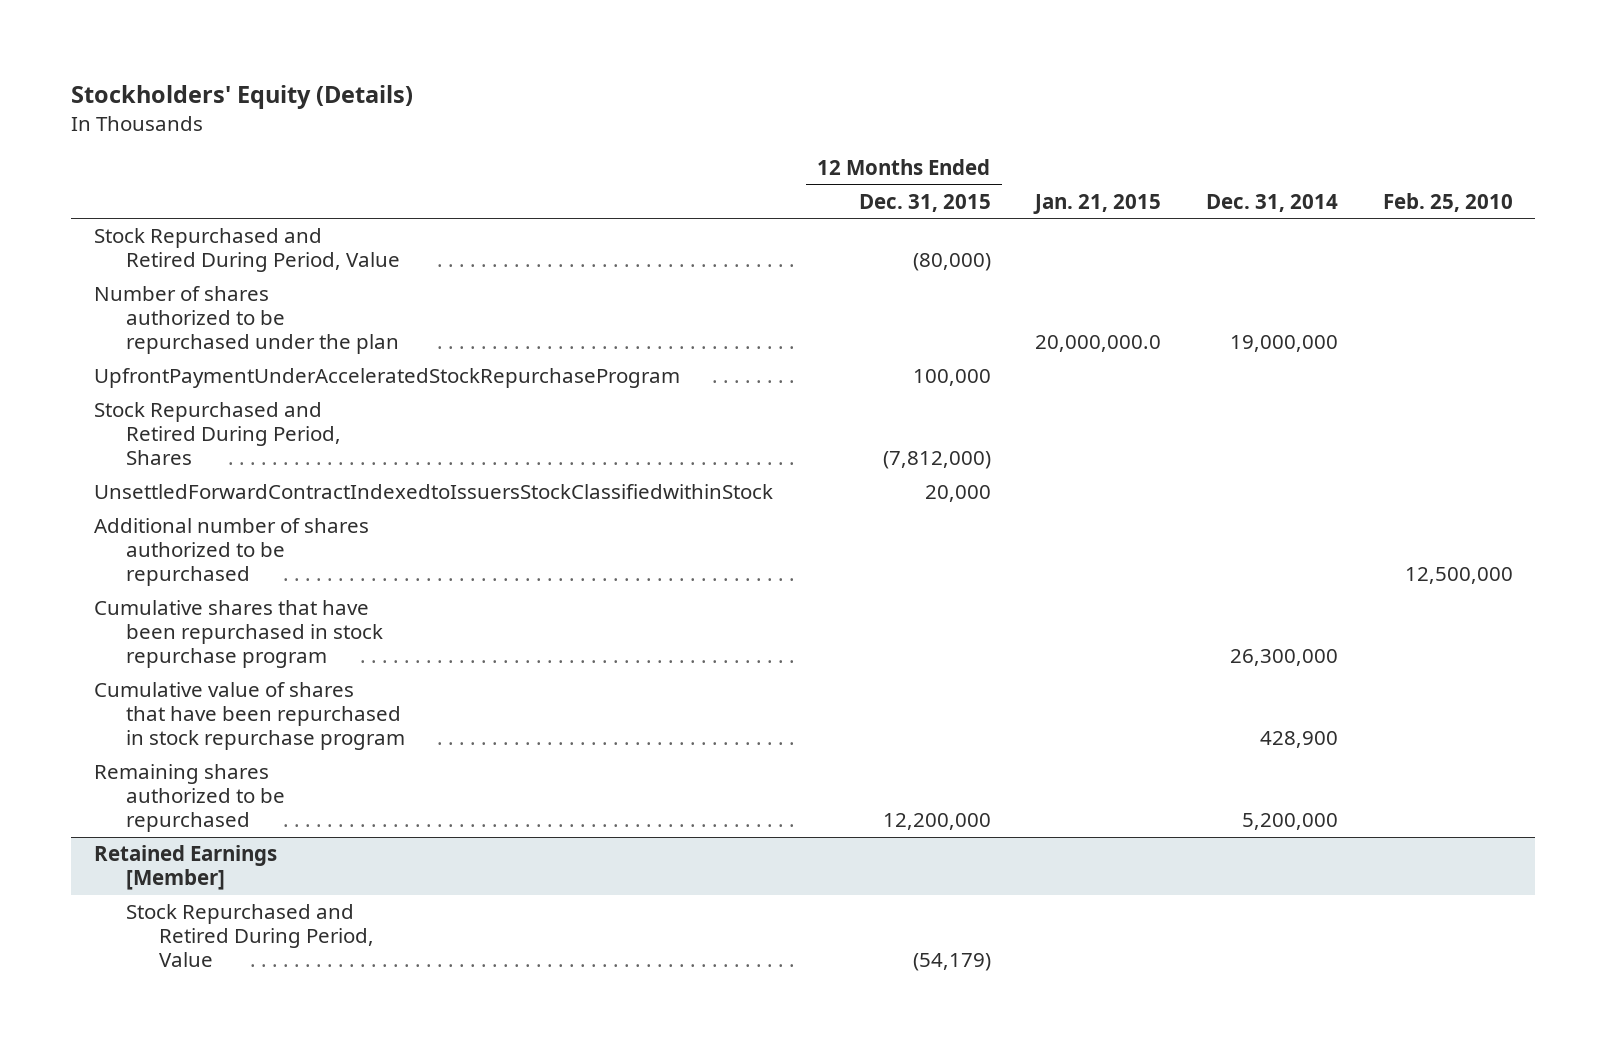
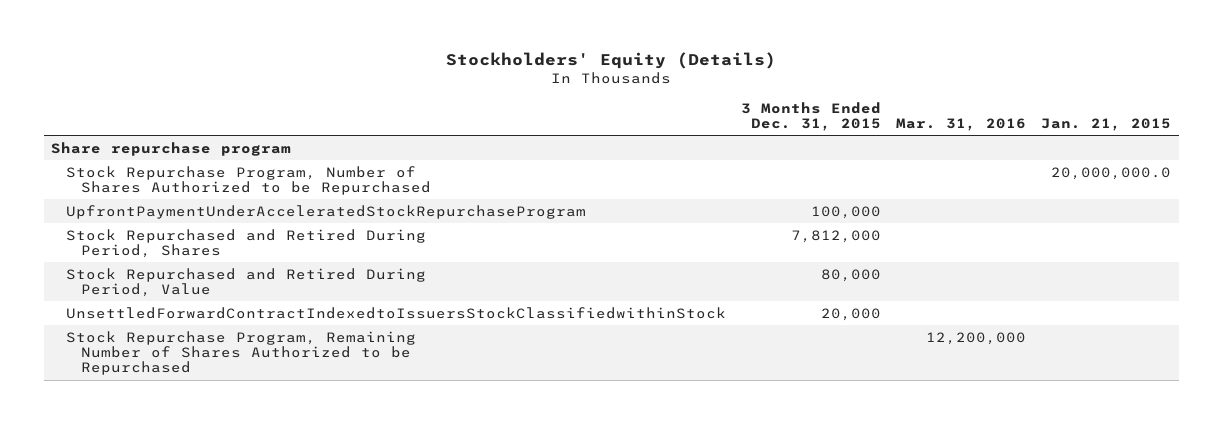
- | 12 Months Ended Dec. 31, 2015 | Jan. 21, 2015 | Dec. 31, 2014 | Feb. 25, 2010
+ | 3 Months Ended Dec. 31, 2015 | Mar. 31, 2016 | Jan. 21, 2015
- Number of shares authorized to be repurchased under the plan | | 20,000,000.0 | 19,000,000 |
+ Share repurchase program
+ Stock Repurchase Program, Number of Shares Authorized to be Repurchased | | | 20,000,000.0
moved down: Stock Repurchased and Retired During Period, Value | 80,000 | |
- Additional number of shares authorized to be repurchased | | | | 12,500,000
- Cumulative shares that have been repurchased in stock repurchase program | | | 26,300,000 |
- Cumulative value of shares that have been repurchased in stock repurchase program | | | 428,900 |
- Remaining shares authorized to be repurchased | 12,200,000 | | 5,200,000 |
- Retained Earnings [Member]
- Stock Repurchased and Retired During Period, Value | (54,179) | | |
+ Stock Repurchase Program, Remaining Number of Shares Authorized to be Repurchased | | 12,200,000 |

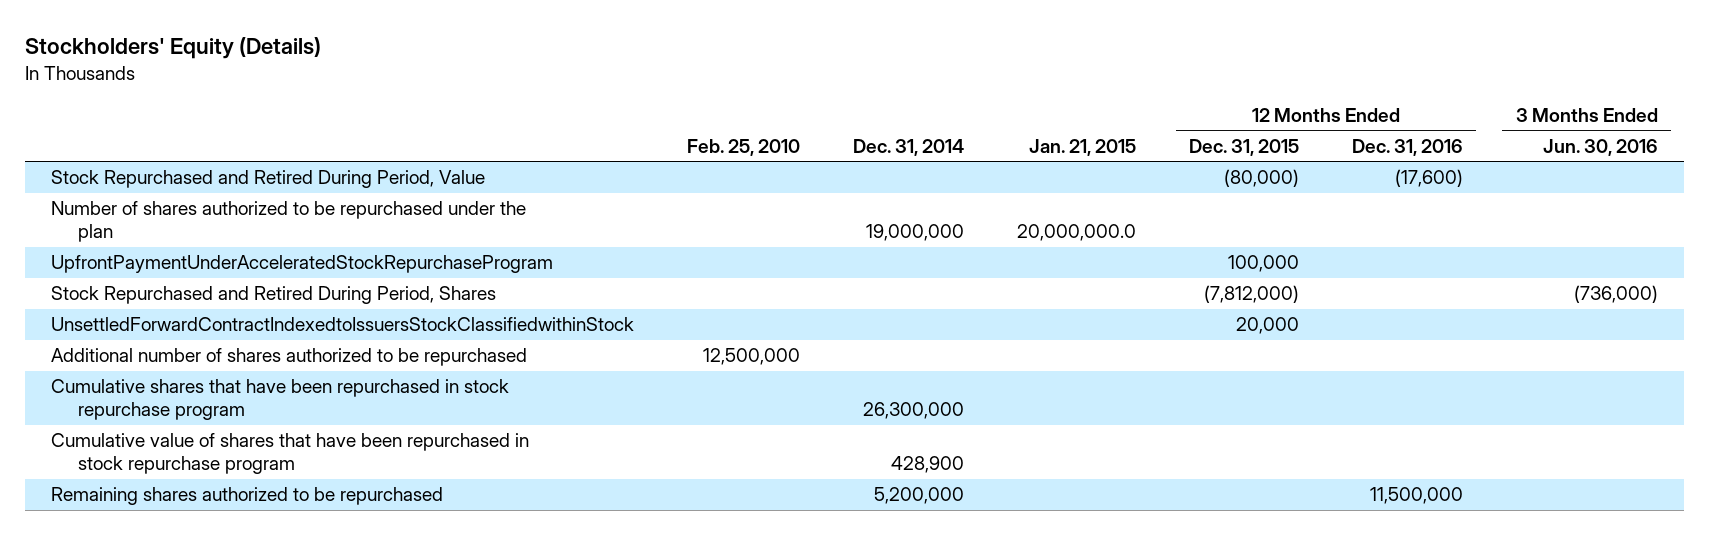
- | 3 Months Ended Dec. 31, 2015 | Mar. 31, 2016 | Jan. 21, 2015
+ | Feb. 25, 2010 | Dec. 31, 2014 | Jan. 21, 2015 | 12 Months Ended Dec. 31, 2015 | 12 Months Ended Dec. 31, 2016 | 3 Months Ended Jun. 30, 2016
- Share repurchase program
- Stock Repurchase Program, Number of Shares Authorized to be Repurchased | | | 20,000,000.0
moved up: Stock Repurchased and Retired During Period, Value | | | | (80,000) | (17,600) |
+ Number of shares authorized to be repurchased under the plan | | 19,000,000 | 20,000,000.0 | | |
- Stock Repurchase Program, Remaining Number of Shares Authorized to be Repurchased | | 12,200,000 |
+ Additional number of shares authorized to be repurchased | 12,500,000 | | | | |
+ Cumulative shares that have been repurchased in stock repurchase program | | 26,300,000 | | | |
+ Cumulative value of shares that have been repurchased in stock repurchase program | | 428,900 | | | |
+ Remaining shares authorized to be repurchased | | 5,200,000 | | | 11,500,000 |

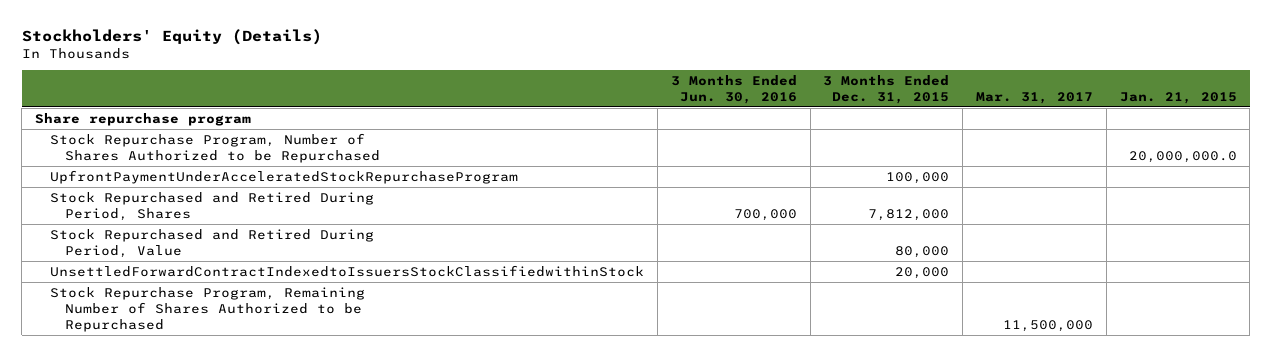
- | Feb. 25, 2010 | Dec. 31, 2014 | Jan. 21, 2015 | 12 Months Ended Dec. 31, 2015 | 12 Months Ended Dec. 31, 2016 | 3 Months Ended Jun. 30, 2016
+ | 3 Months Ended Jun. 30, 2016 | 3 Months Ended Dec. 31, 2015 | Mar. 31, 2017 | Jan. 21, 2015
- Number of shares authorized to be repurchased under the plan | | 19,000,000 | 20,000,000.0 | | |
+ Share repurchase program
+ Stock Repurchase Program, Number of Shares Authorized to be Repurchased | | | | 20,000,000.0
- Stock Repurchased and Retired During Period, Shares | | | | (7,812,000) | | (736,000)
+ Stock Repurchased and Retired During Period, Shares | 700,000 | 7,812,000 | |
moved down: Stock Repurchased and Retired During Period, Value | | 80,000 | |
- Additional number of shares authorized to be repurchased | 12,500,000 | | | | |
- Cumulative shares that have been repurchased in stock repurchase program | | 26,300,000 | | | |
- Cumulative value of shares that have been repurchased in stock repurchase program | | 428,900 | | | |
- Remaining shares authorized to be repurchased | | 5,200,000 | | | 11,500,000 |
+ Stock Repurchase Program, Remaining Number of Shares Authorized to be Repurchased | | | 11,500,000 |

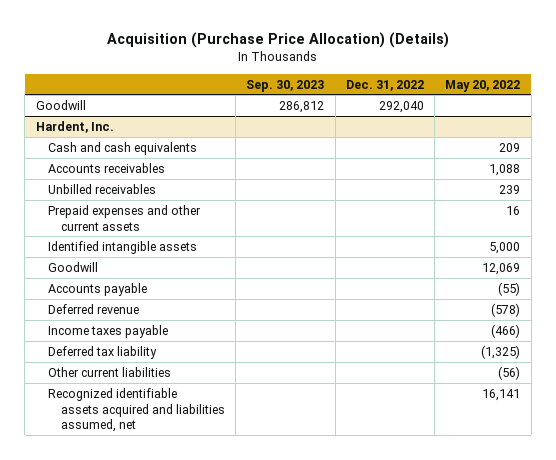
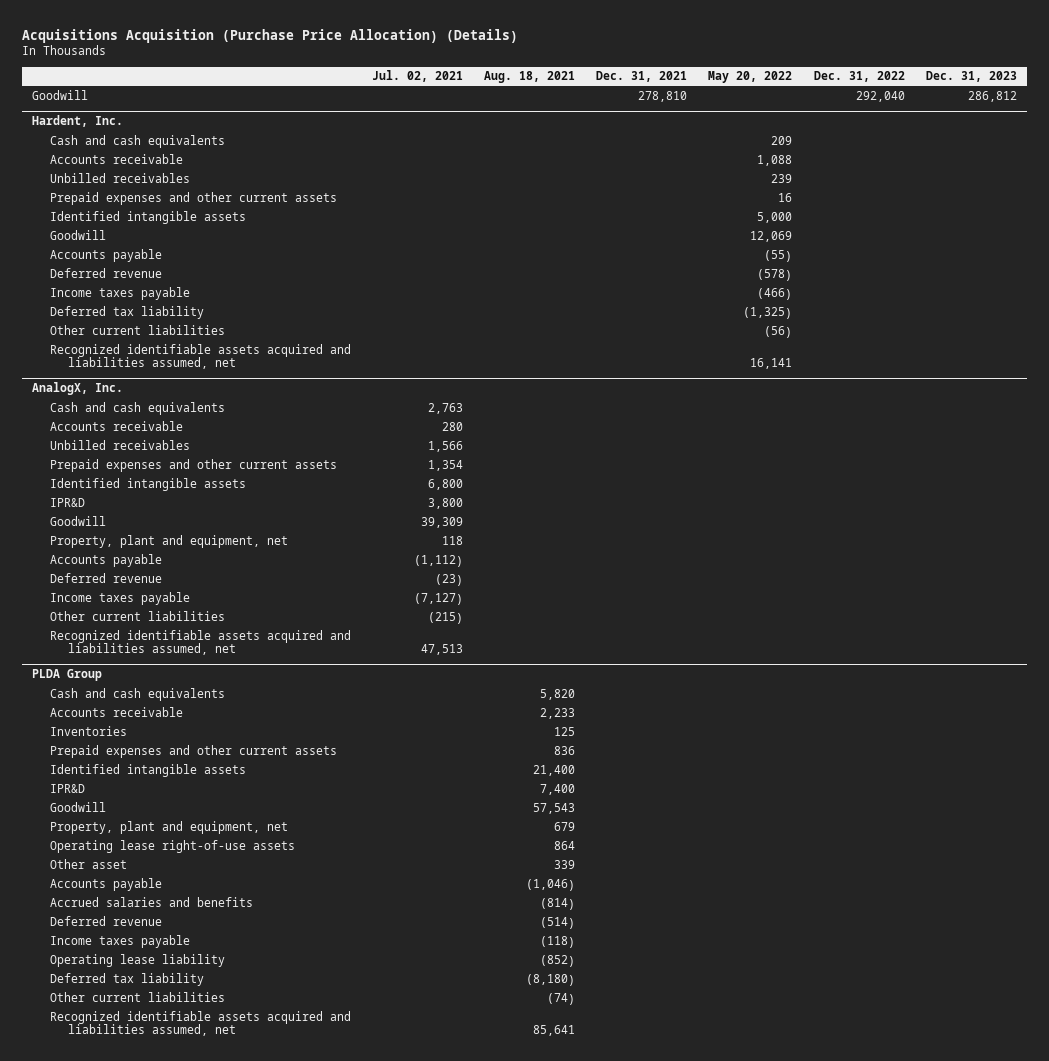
- Acquisition (Purchase Price Allocation) (Details)
+ Acquisitions Acquisition (Purchase Price Allocation) (Details)
- | Sep. 30, 2023 | Dec. 31, 2022 | May 20, 2022
+ | Jul. 02, 2021 | Aug. 18, 2021 | Dec. 31, 2021 | May 20, 2022 | Dec. 31, 2022 | Dec. 31, 2023
@ Hardent, Inc.
- Accounts receivables | | | 1,088
+ Accounts receivable | | | | 1,088 | |
+ AnalogX, Inc.
+ Cash and cash equivalents | 2,763 | | | | |
+ Accounts receivable | 280 | | | | |
+ Unbilled receivables | 1,566 | | | | |
+ Prepaid expenses and other current assets | 1,354 | | | | |
+ Identified intangible assets | 6,800 | | | | |
+ IPR&D | 3,800 | | | | |
+ Goodwill | 39,309 | | | | |
+ Property, plant and equipment, net | 118 | | | | |
+ Accounts payable | (1,112) | | | | |
+ Deferred revenue | (23) | | | | |
+ Income taxes payable | (7,127) | | | | |
+ Other current liabilities | (215) | | | | |
+ Recognized identifiable assets acquired and liabilities assumed, net | 47,513 | | | | |
+ PLDA Group
+ Cash and cash equivalents | | 5,820 | | | |
+ Accounts receivable | | 2,233 | | | |
+ Inventories | | 125 | | | |
+ Prepaid expenses and other current assets | | 836 | | | |
+ Identified intangible assets | | 21,400 | | | |
+ IPR&D | | 7,400 | | | |
+ Goodwill | | 57,543 | | | |
+ Property, plant and equipment, net | | 679 | | | |
+ Operating lease right-of-use assets | | 864 | | | |
+ Other asset | | 339 | | | |
+ Accounts payable | | (1,046) | | | |
+ Accrued salaries and benefits | | (814) | | | |
+ Deferred revenue | | (514) | | | |
+ Income taxes payable | | (118) | | | |
+ Operating lease liability | | (852) | | | |
+ Deferred tax liability | | (8,180) | | | |
+ Other current liabilities | | (74) | | | |
+ Recognized identifiable assets acquired and liabilities assumed, net | | 85,641 | | | |

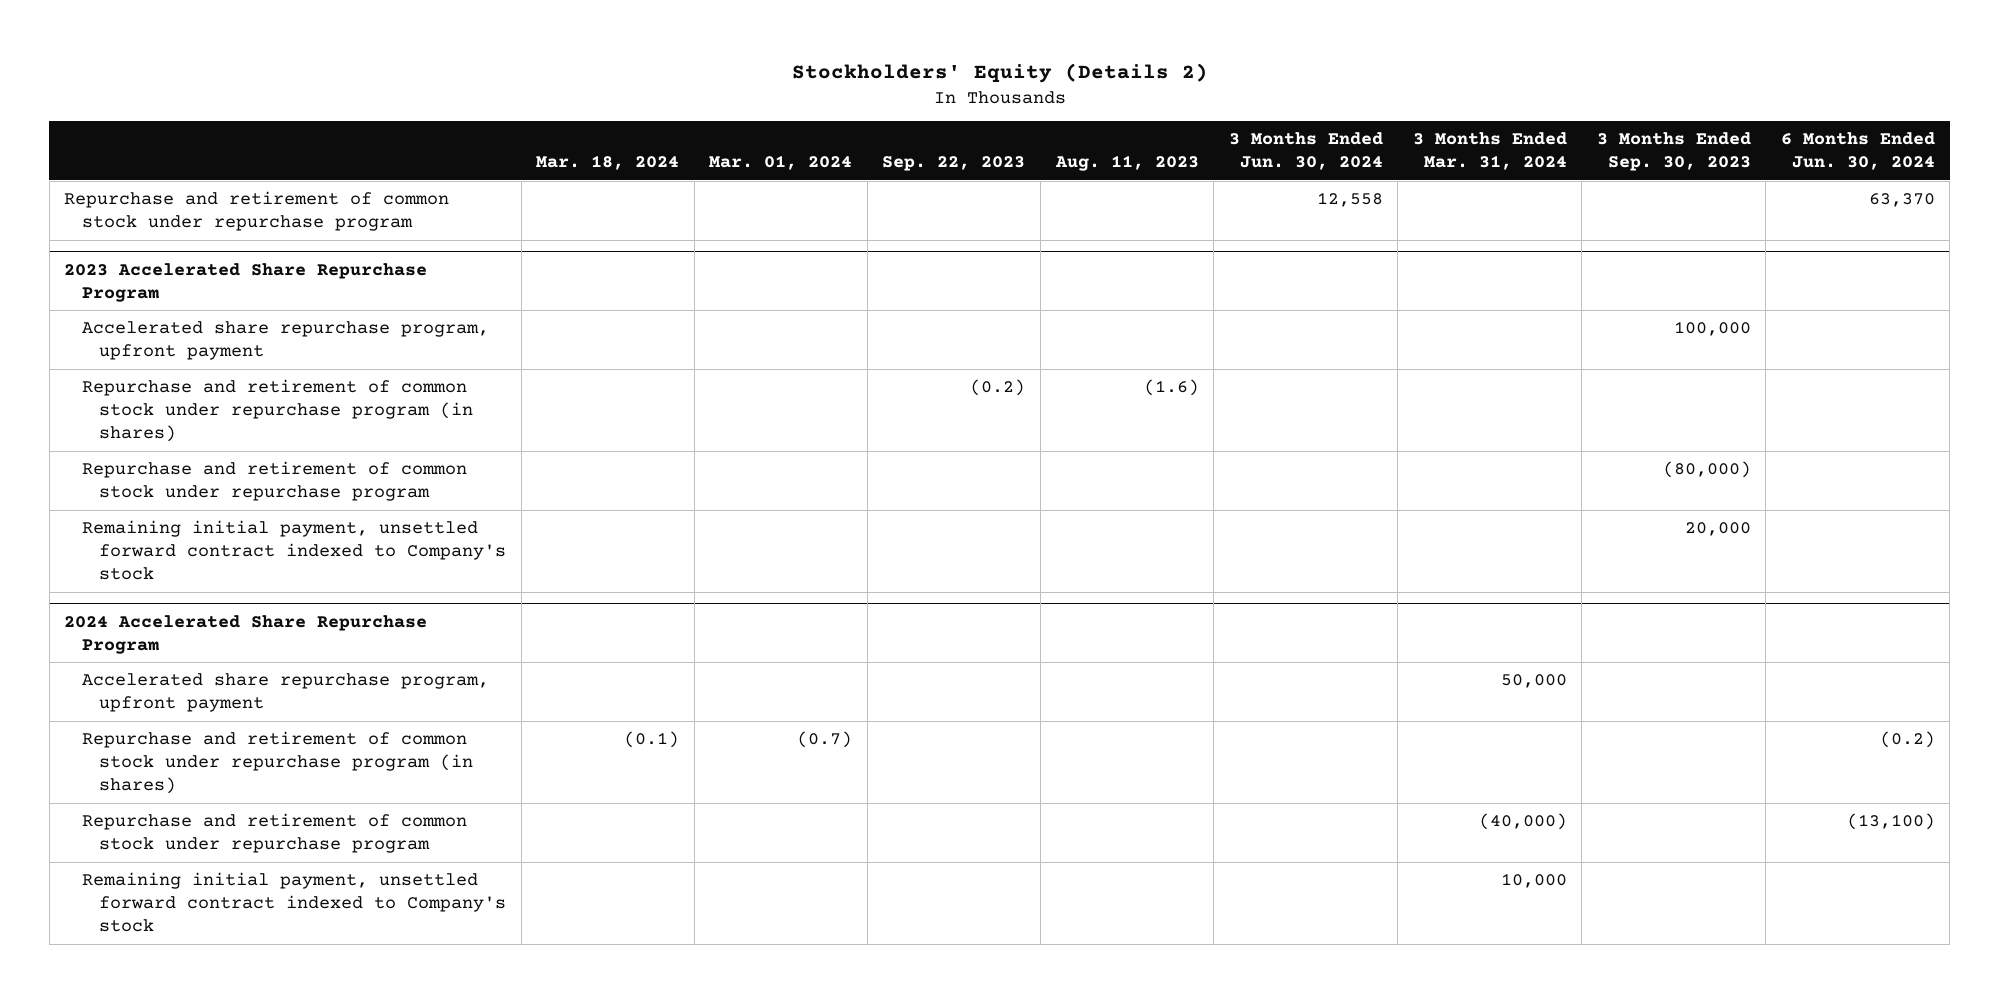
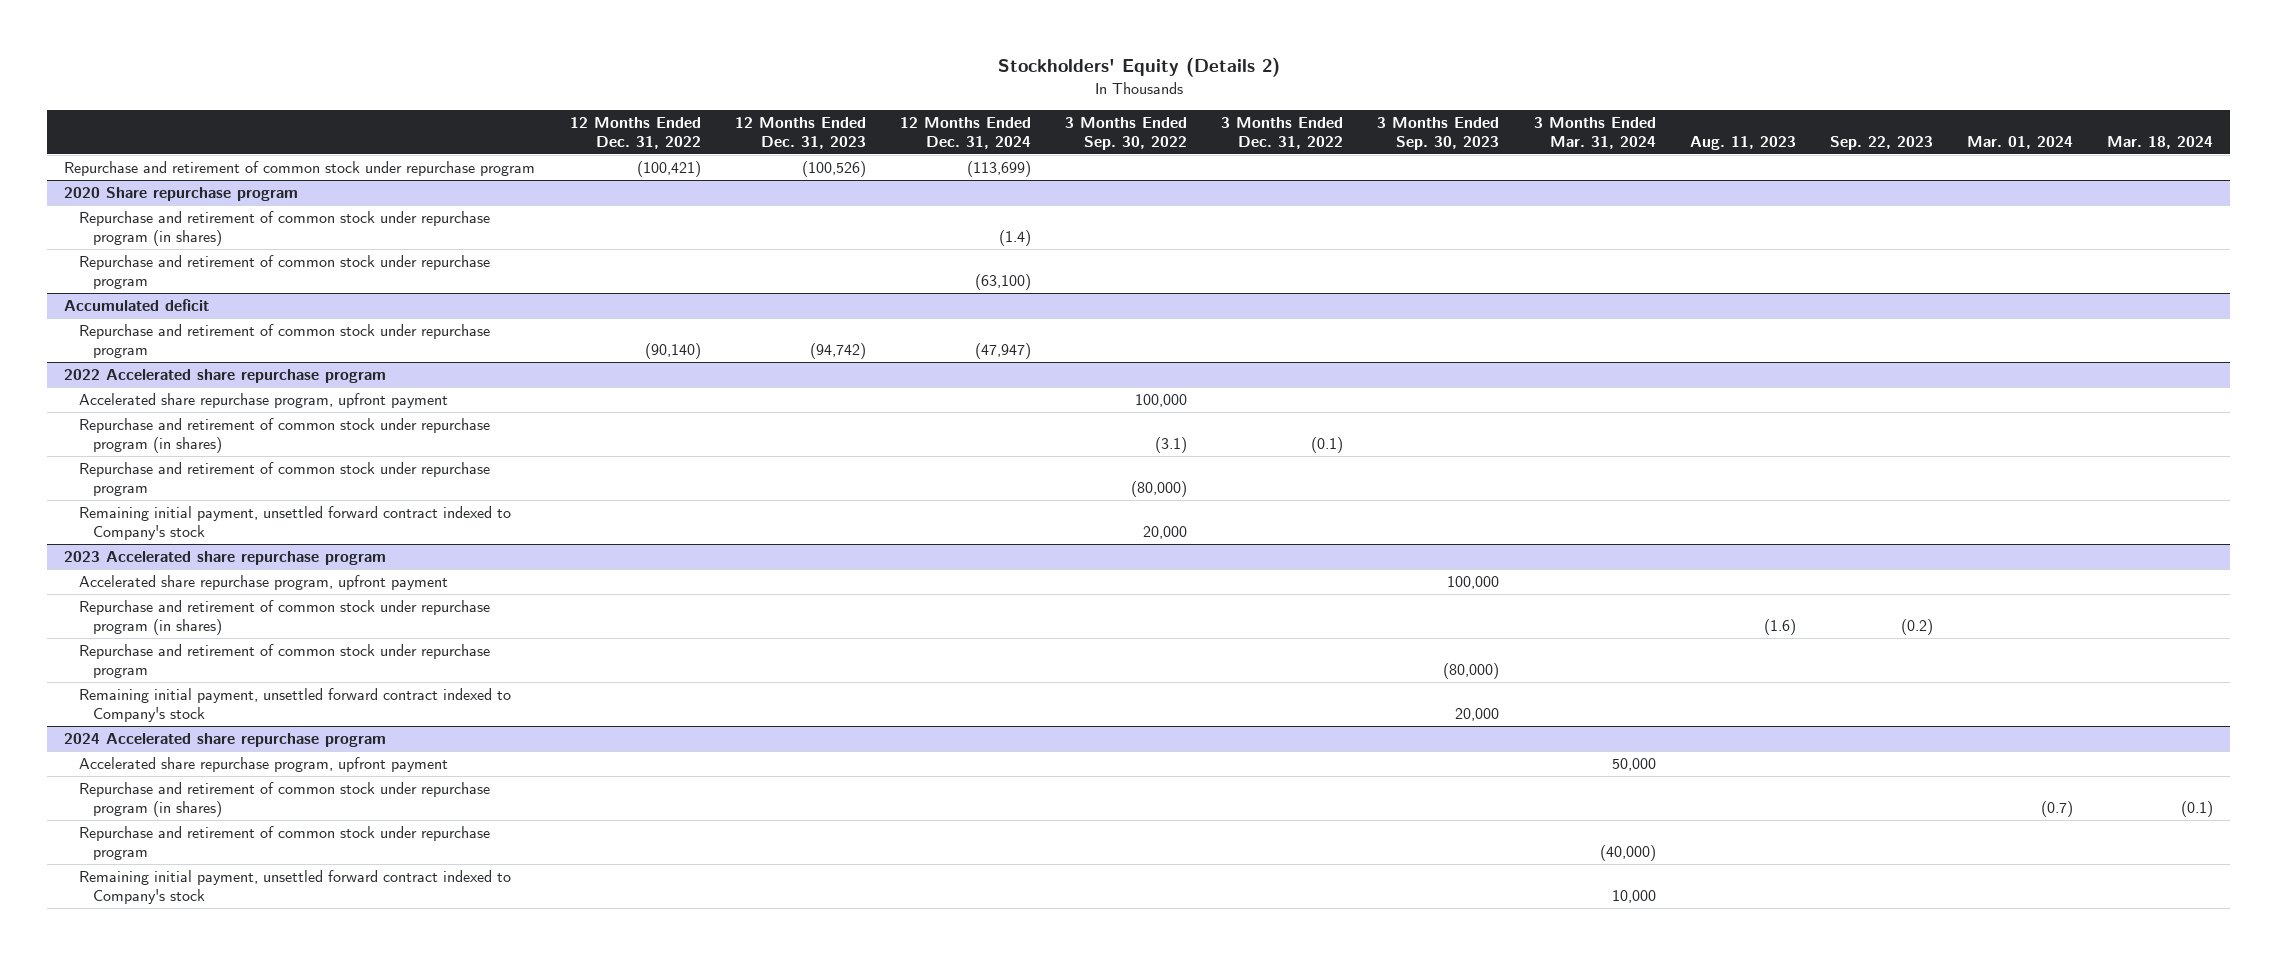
- | Mar. 18, 2024 | Mar. 01, 2024 | Sep. 22, 2023 | Aug. 11, 2023 | 3 Months Ended Jun. 30, 2024 | 3 Months Ended Mar. 31, 2024 | 3 Months Ended Sep. 30, 2023 | 6 Months Ended Jun. 30, 2024
+ | 12 Months Ended Dec. 31, 2022 | 12 Months Ended Dec. 31, 2023 | 12 Months Ended Dec. 31, 2024 | 3 Months Ended Sep. 30, 2022 | 3 Months Ended Dec. 31, 2022 | 3 Months Ended Sep. 30, 2023 | 3 Months Ended Mar. 31, 2024 | Aug. 11, 2023 | Sep. 22, 2023 | Mar. 01, 2024 | Mar. 18, 2024
- 2023 Accelerated Share Repurchase Program
+ 2020 Share repurchase program
+ Repurchase and retirement of common stock under repurchase program (in shares) | | | (1.4) | | | | | | | |
+ Repurchase and retirement of common stock under repurchase program | | | (63,100) | | | | | | | |
+ Accumulated deficit
+ Repurchase and retirement of common stock under repurchase program | (90,140) | (94,742) | (47,947) | | | | | | | |
+ 2022 Accelerated share repurchase program
+ Accelerated share repurchase program, upfront payment | | | | 100,000 | | | | | | |
+ Repurchase and retirement of common stock under repurchase program (in shares) | | | | (3.1) | (0.1) | | | | | |
+ Repurchase and retirement of common stock under repurchase program | | | | (80,000) | | | | | | |
+ Remaining initial payment, unsettled forward contract indexed to Company's stock | | | | 20,000 | | | | | | |
+ 2023 Accelerated share repurchase program
- 2024 Accelerated Share Repurchase Program
+ 2024 Accelerated share repurchase program

